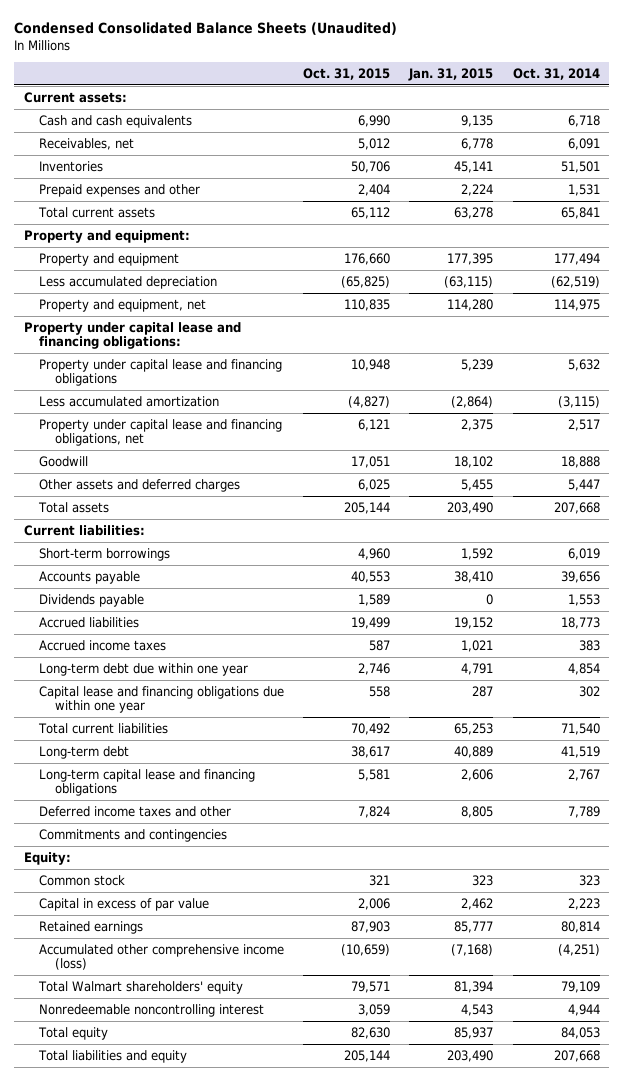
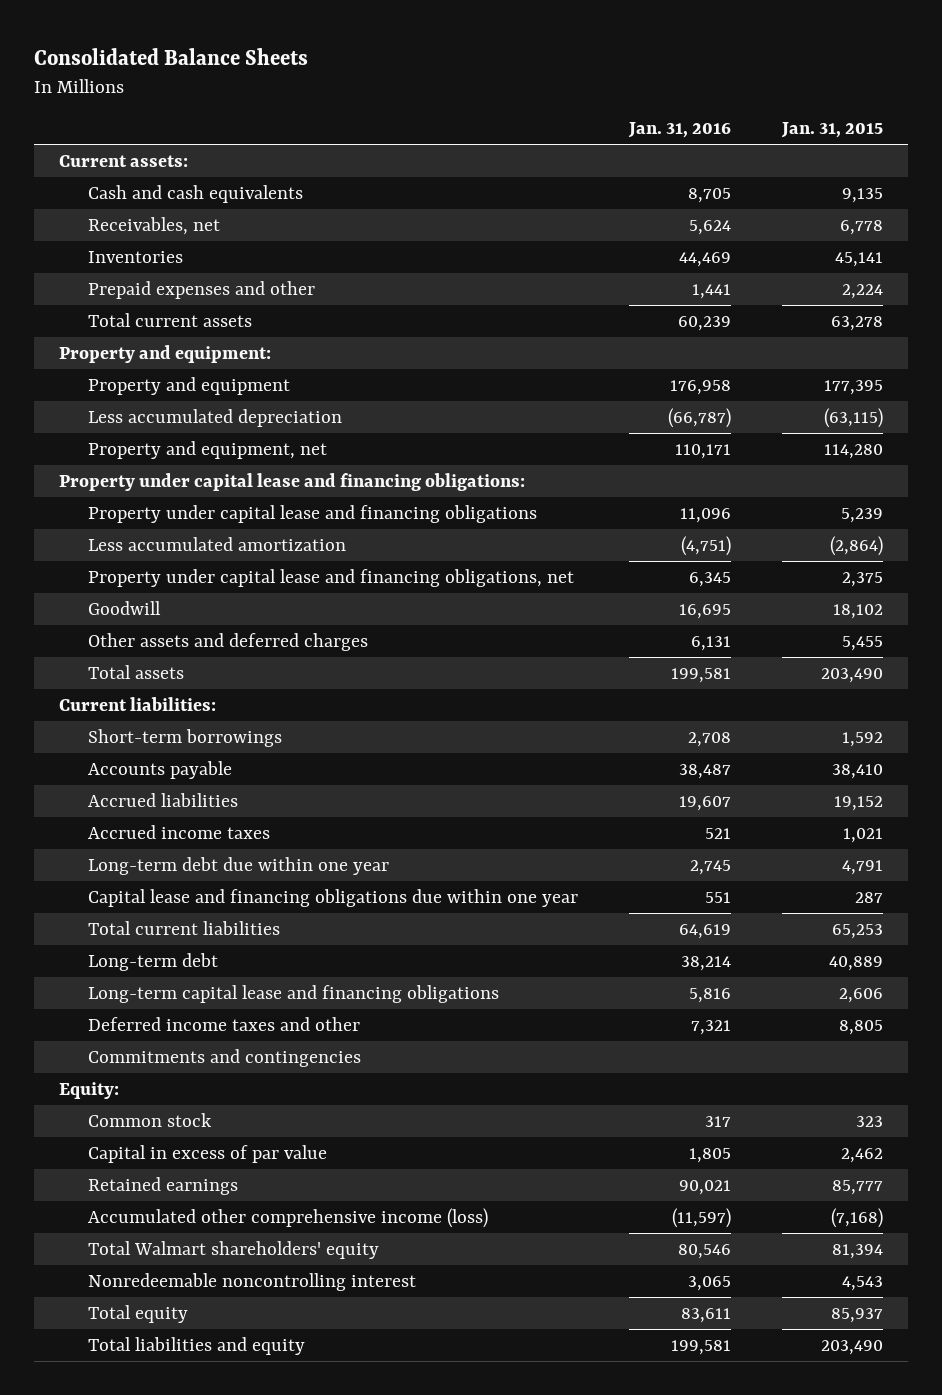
- Condensed Consolidated Balance Sheets (Unaudited)
+ Consolidated Balance Sheets
- | Oct. 31, 2015 | Jan. 31, 2015 | Oct. 31, 2014
+ | Jan. 31, 2016 | Jan. 31, 2015
- Dividends payable | 1,589 | 0 | 1,553

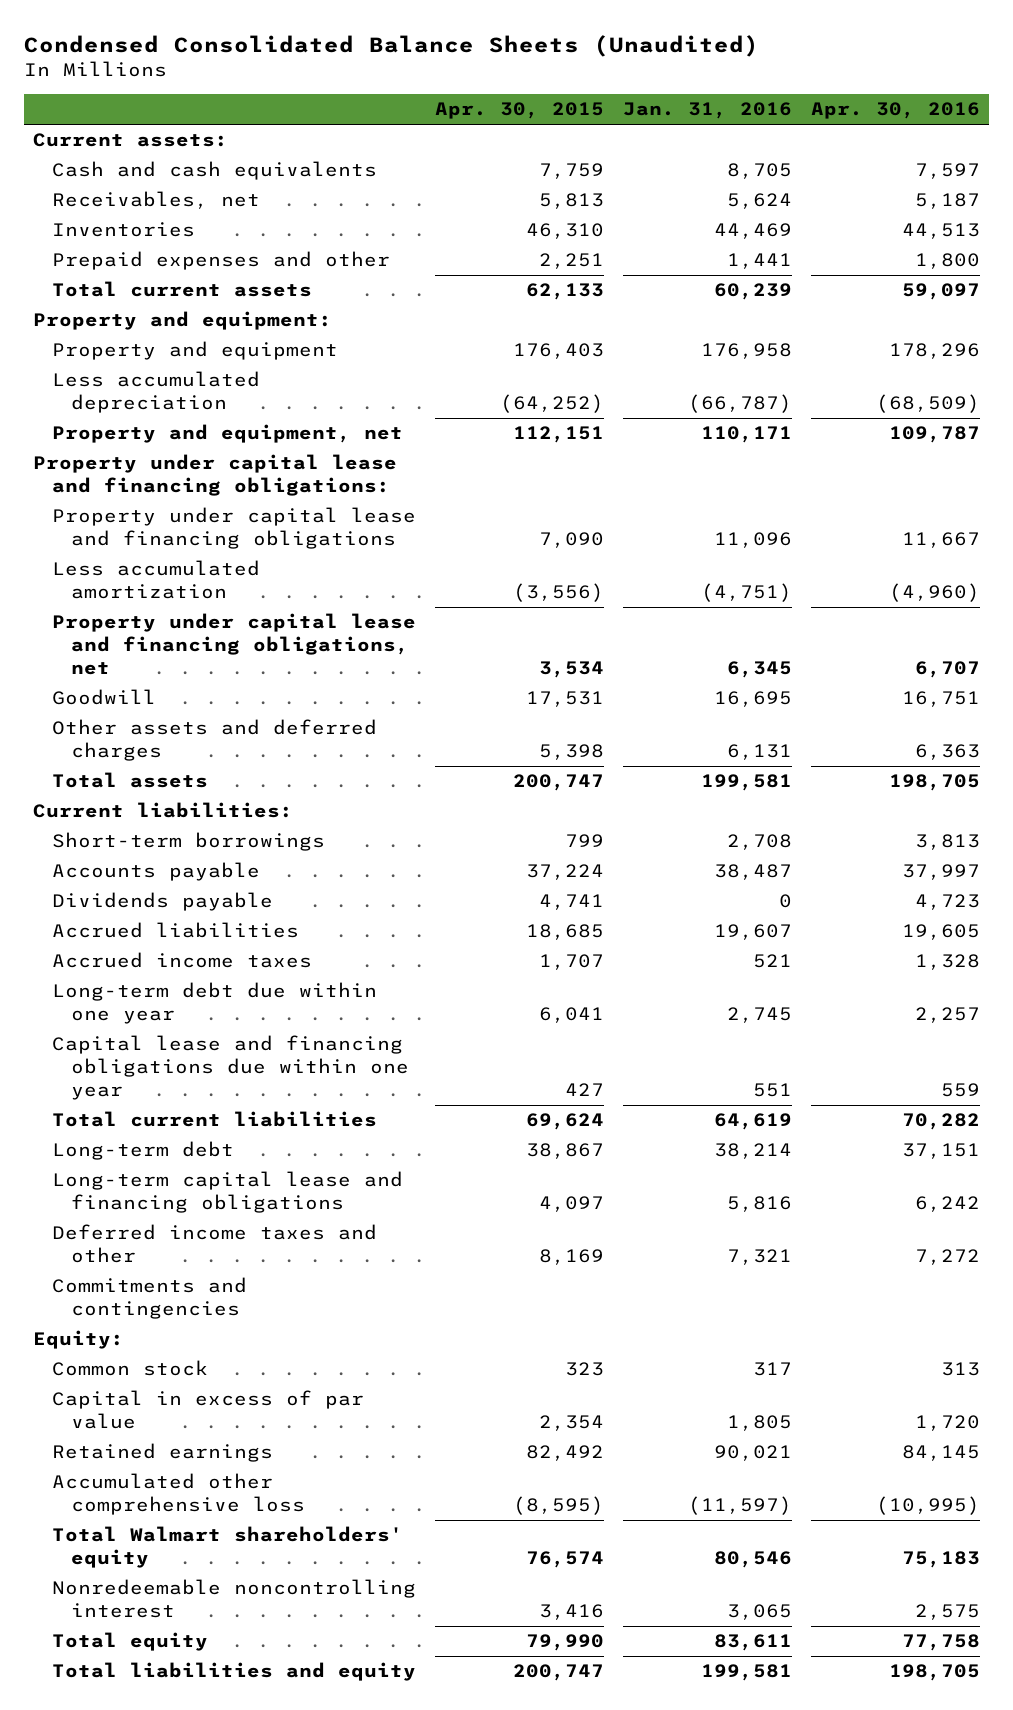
- Consolidated Balance Sheets
+ Condensed Consolidated Balance Sheets (Unaudited)
- | Jan. 31, 2016 | Jan. 31, 2015
+ | Apr. 30, 2015 | Jan. 31, 2016 | Apr. 30, 2016
+ Dividends payable | 4,741 | 0 | 4,723
- Accumulated other comprehensive income (loss) | (11,597) | (7,168)
+ Accumulated other comprehensive loss | (8,595) | (11,597) | (10,995)

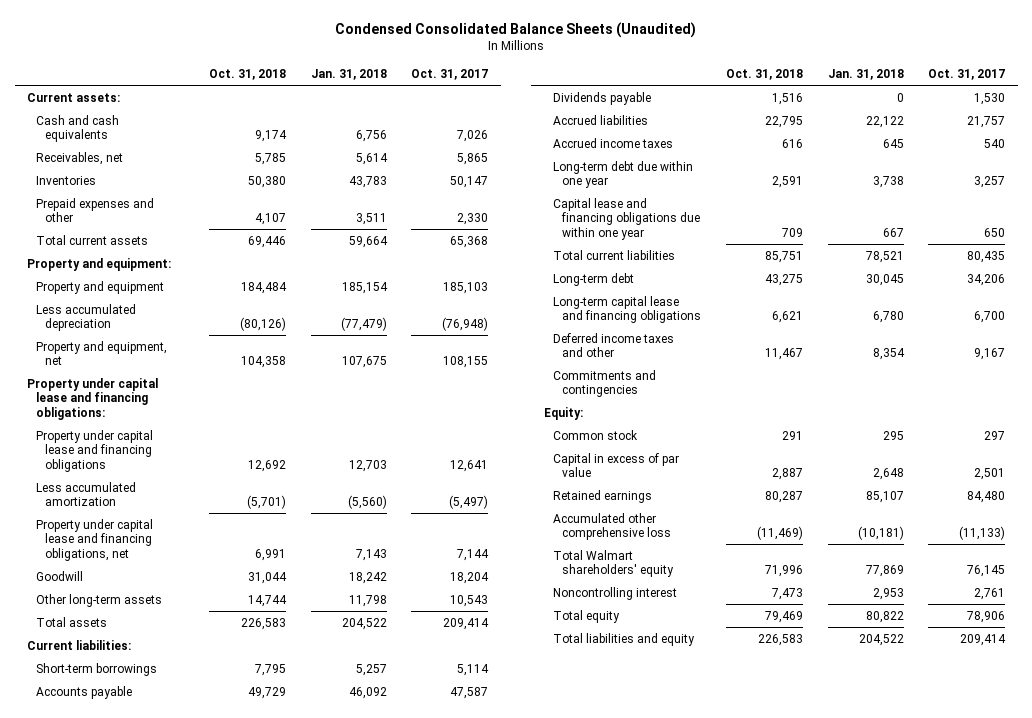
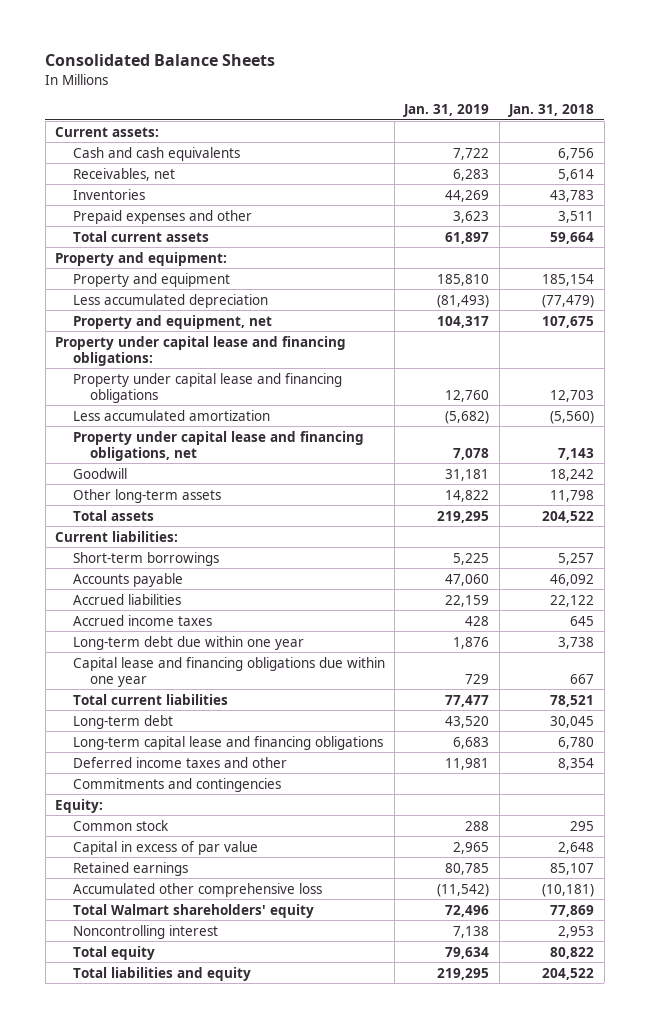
- Condensed Consolidated Balance Sheets (Unaudited)
+ Consolidated Balance Sheets
- | Oct. 31, 2018 | Jan. 31, 2018 | Oct. 31, 2017
+ | Jan. 31, 2019 | Jan. 31, 2018
- Dividends payable | 1,516 | 0 | 1,530

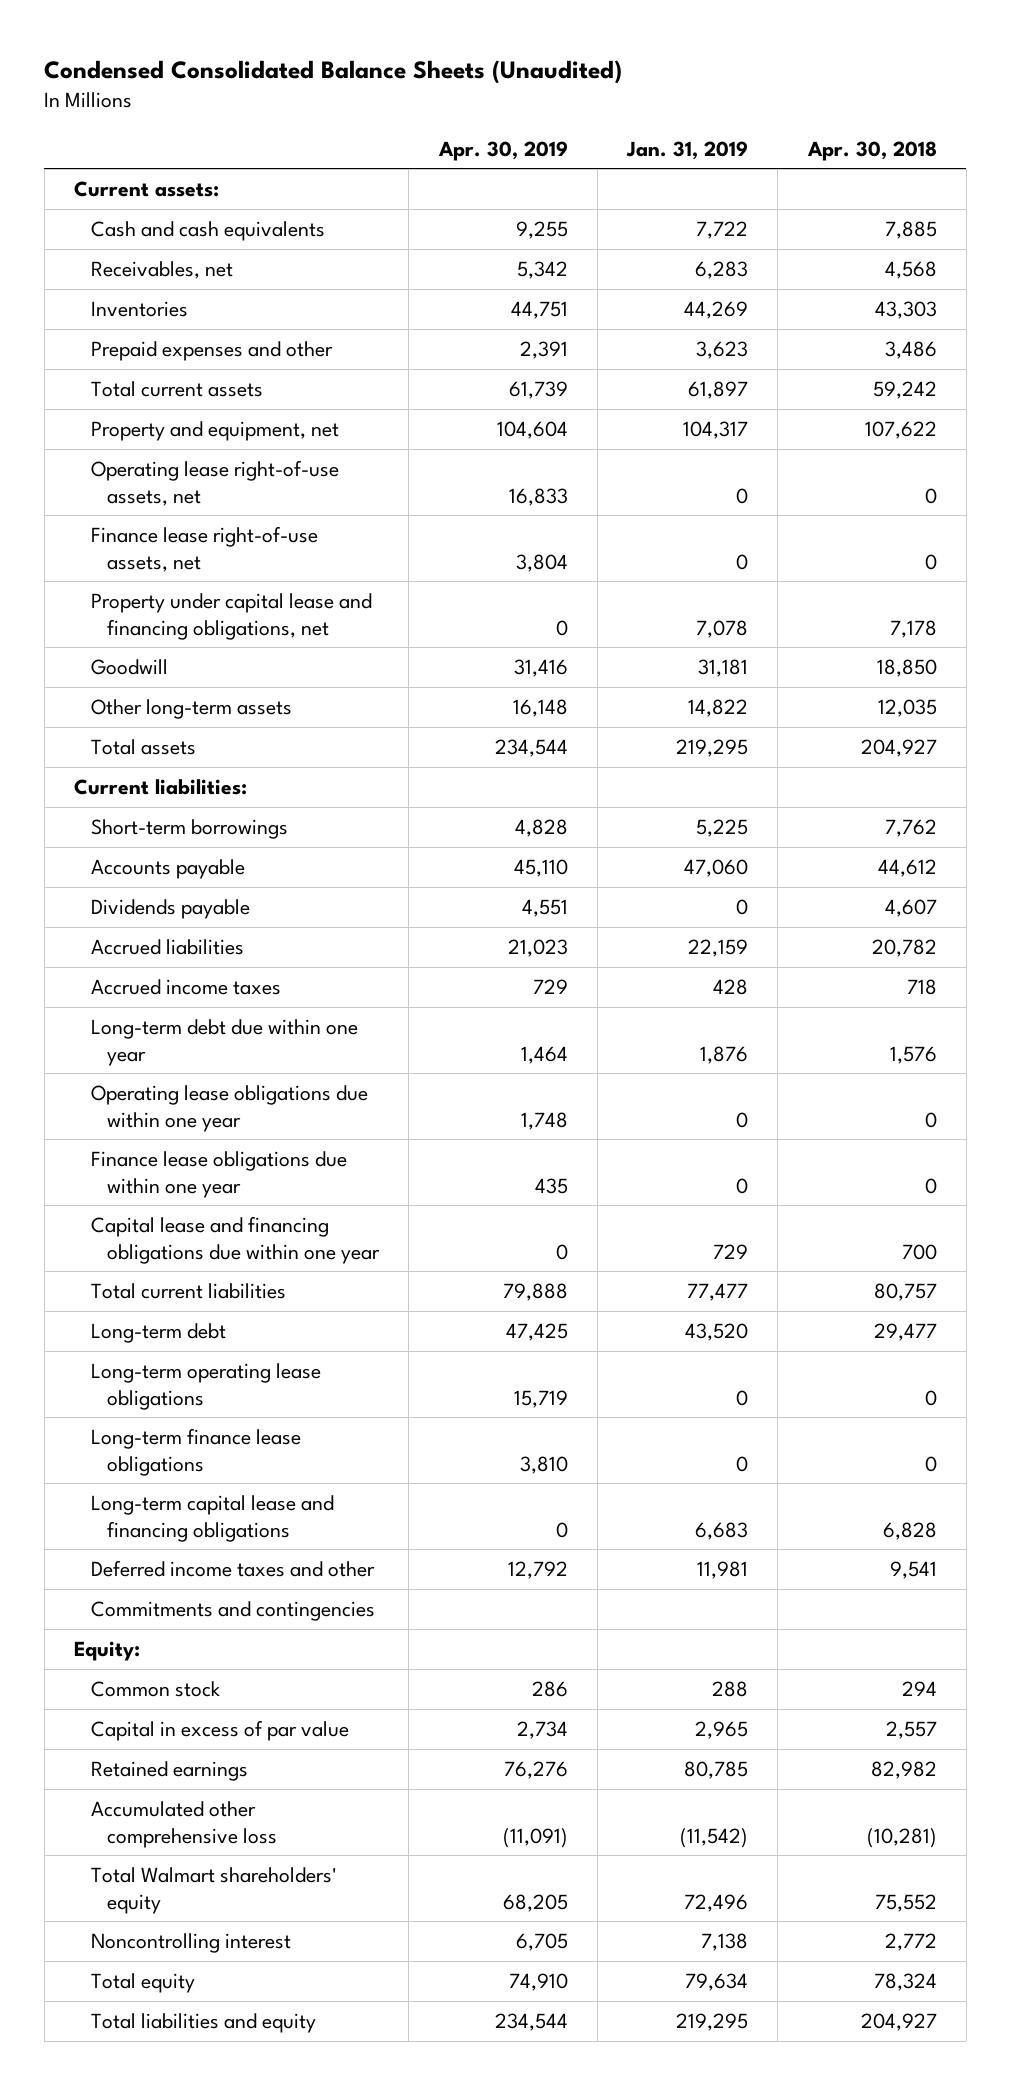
- Consolidated Balance Sheets
+ Condensed Consolidated Balance Sheets (Unaudited)
- | Jan. 31, 2019 | Jan. 31, 2018
+ | Apr. 30, 2019 | Jan. 31, 2019 | Apr. 30, 2018
- Property and equipment:
- Property and equipment | 185,810 | 185,154
- Less accumulated depreciation | (81,493) | (77,479)
- Property under capital lease and financing obligations:
- Property under capital lease and financing obligations | 12,760 | 12,703
- Less accumulated amortization | (5,682) | (5,560)
+ Operating lease right-of-use assets, net | 16,833 | 0 | 0
+ Finance lease right-of-use assets, net | 3,804 | 0 | 0
+ Dividends payable | 4,551 | 0 | 4,607
+ Operating lease obligations due within one year | 1,748 | 0 | 0
+ Finance lease obligations due within one year | 435 | 0 | 0
+ Long-term operating lease obligations | 15,719 | 0 | 0
+ Long-term finance lease obligations | 3,810 | 0 | 0

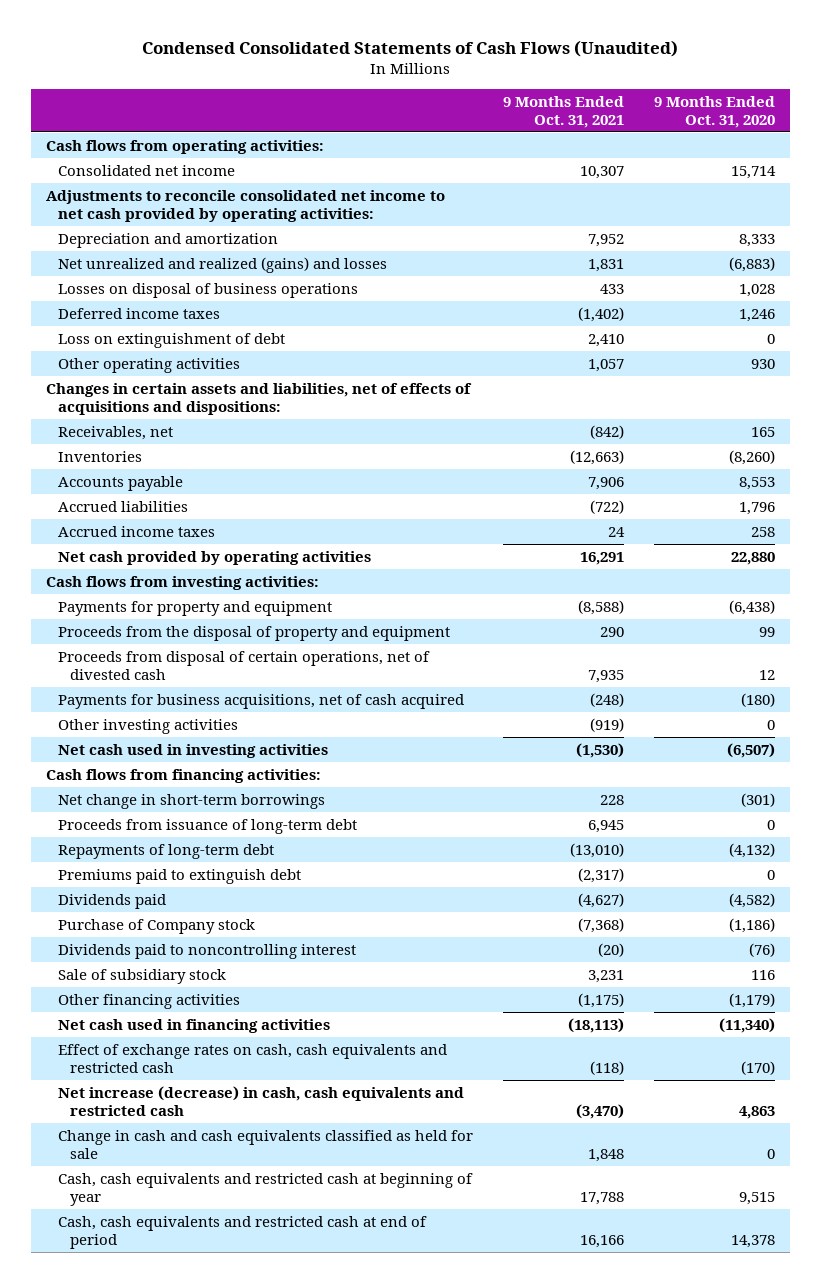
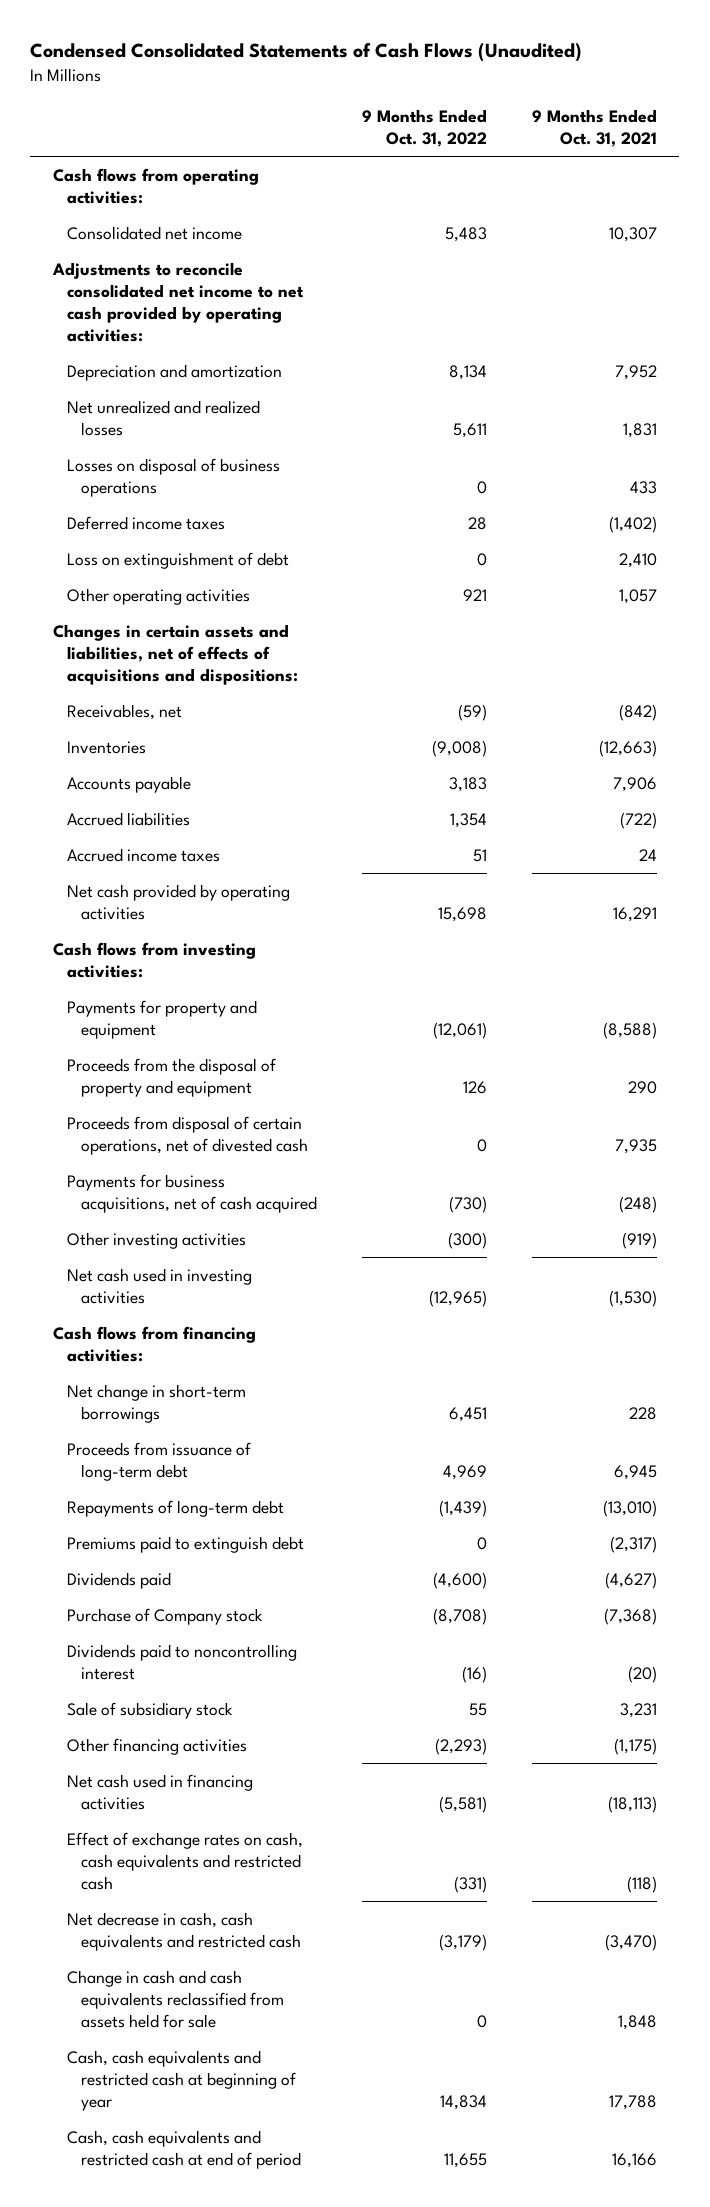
- | 9 Months Ended Oct. 31, 2021 | 9 Months Ended Oct. 31, 2020
+ | 9 Months Ended Oct. 31, 2022 | 9 Months Ended Oct. 31, 2021
- Net unrealized and realized (gains) and losses | 1,831 | (6,883)
+ Net unrealized and realized losses | 5,611 | 1,831
- Net increase (decrease) in cash, cash equivalents and restricted cash | (3,470) | 4,863
- Change in cash and cash equivalents classified as held for sale | 1,848 | 0
+ Net decrease in cash, cash equivalents and restricted cash | (3,179) | (3,470)
+ Change in cash and cash equivalents reclassified from assets held for sale | 0 | 1,848

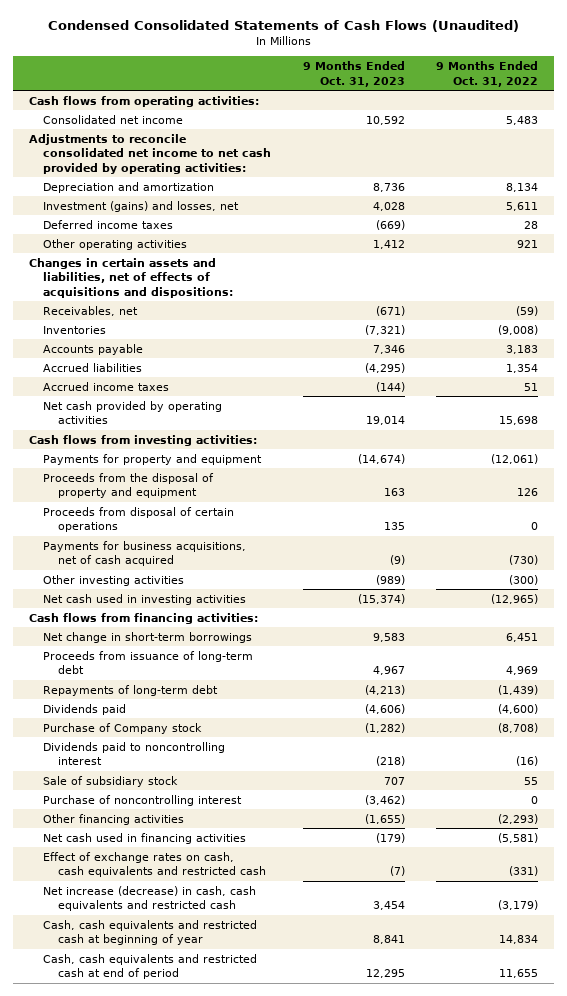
- | 9 Months Ended Oct. 31, 2022 | 9 Months Ended Oct. 31, 2021
+ | 9 Months Ended Oct. 31, 2023 | 9 Months Ended Oct. 31, 2022
- Net unrealized and realized losses | 5,611 | 1,831
- Losses on disposal of business operations | 0 | 433
+ Investment (gains) and losses, net | 4,028 | 5,611
- Loss on extinguishment of debt | 0 | 2,410
- Proceeds from disposal of certain operations, net of divested cash | 0 | 7,935
+ Proceeds from disposal of certain operations | 135 | 0
- Premiums paid to extinguish debt | 0 | (2,317)
+ Purchase of noncontrolling interest | (3,462) | 0
- Net decrease in cash, cash equivalents and restricted cash | (3,179) | (3,470)
- Change in cash and cash equivalents reclassified from assets held for sale | 0 | 1,848
+ Net increase (decrease) in cash, cash equivalents and restricted cash | 3,454 | (3,179)

